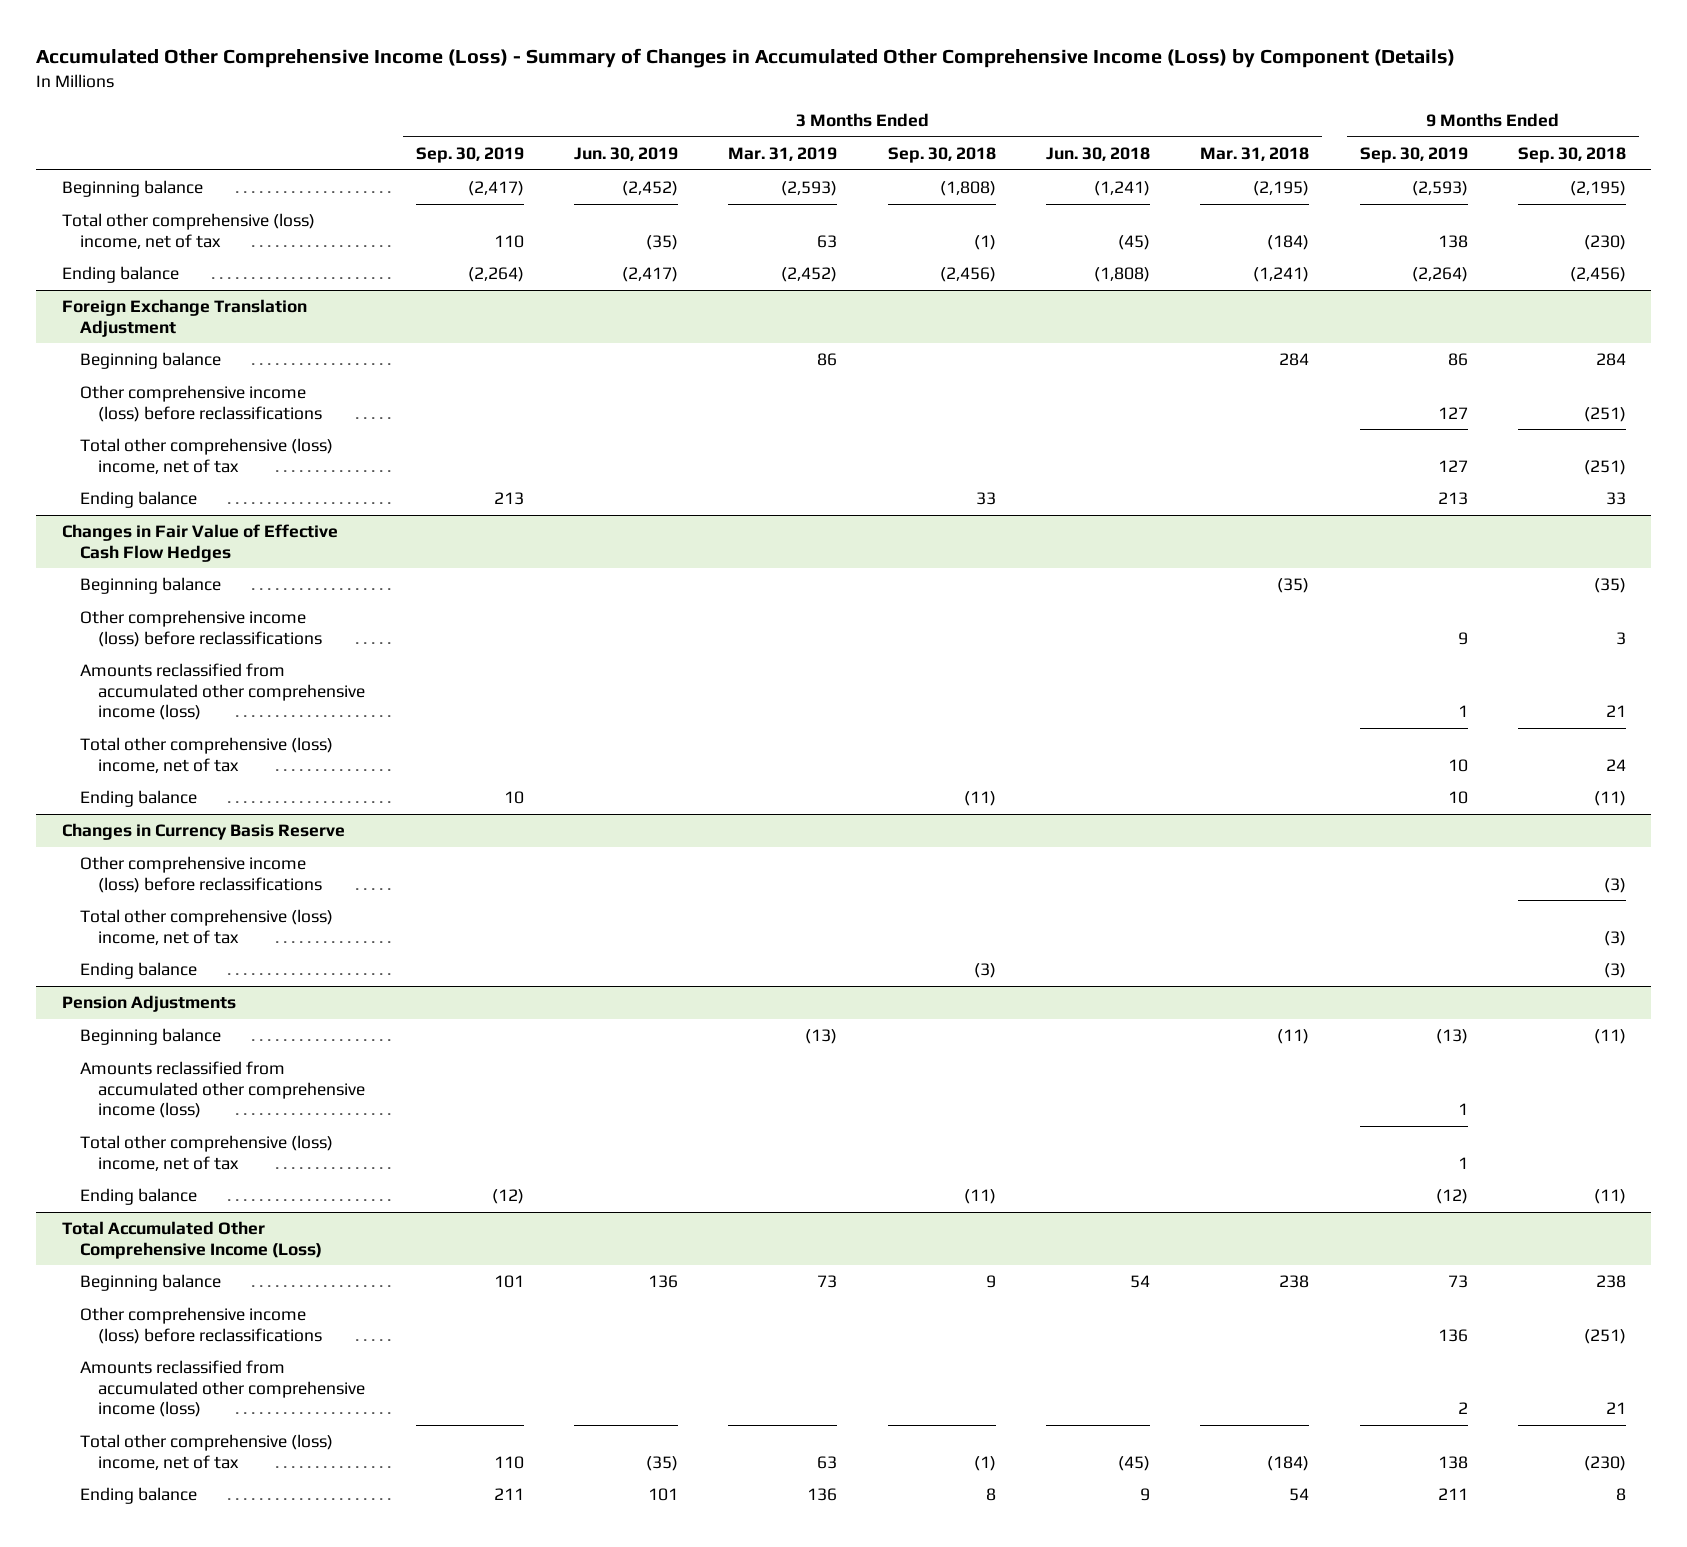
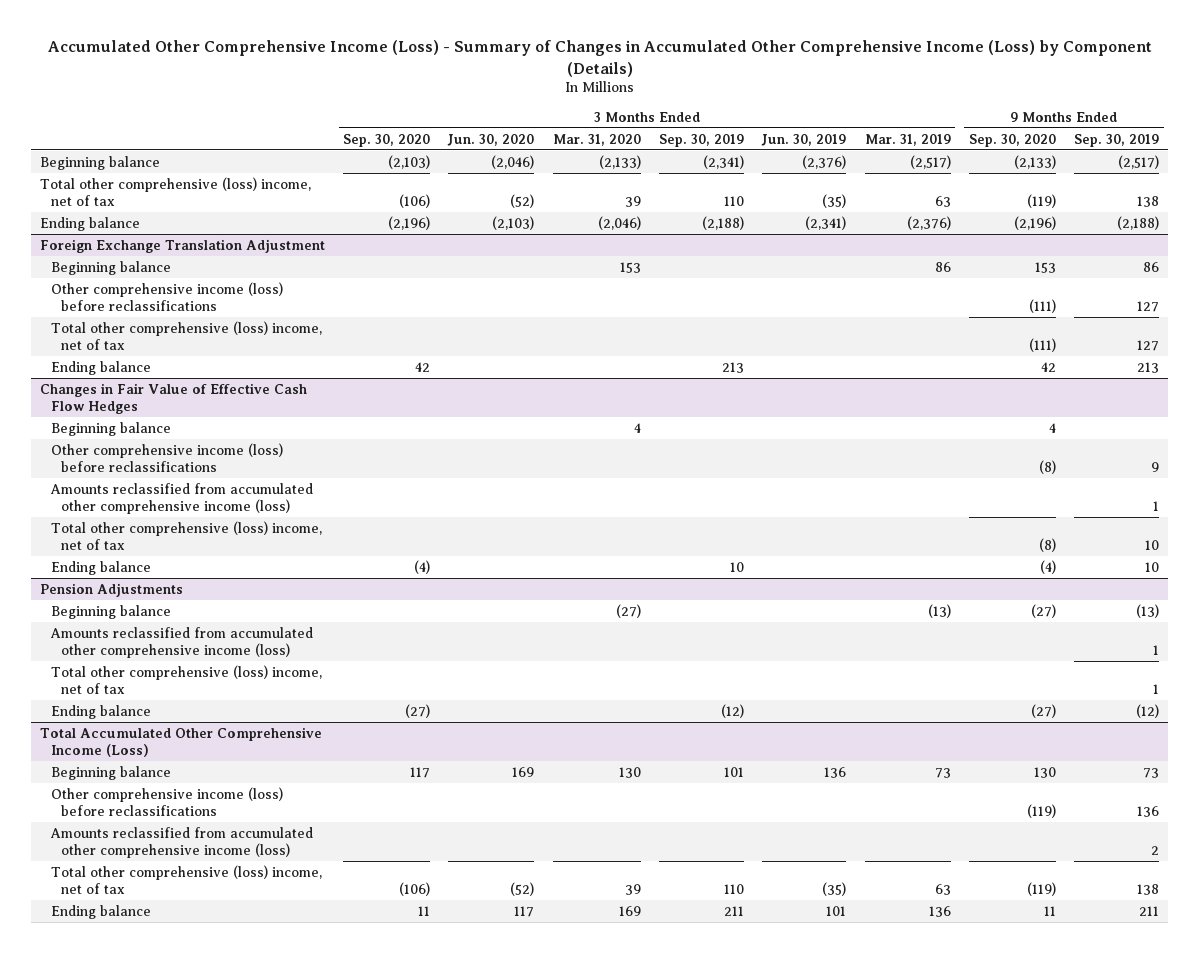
- | 3 Months Ended Sep. 30, 2019 | 3 Months Ended Jun. 30, 2019 | 3 Months Ended Mar. 31, 2019 | 3 Months Ended Sep. 30, 2018 | 3 Months Ended Jun. 30, 2018 | 3 Months Ended Mar. 31, 2018 | 9 Months Ended Sep. 30, 2019 | 9 Months Ended Sep. 30, 2018
+ | 3 Months Ended Sep. 30, 2020 | 3 Months Ended Jun. 30, 2020 | 3 Months Ended Mar. 31, 2020 | 3 Months Ended Sep. 30, 2019 | 3 Months Ended Jun. 30, 2019 | 3 Months Ended Mar. 31, 2019 | 9 Months Ended Sep. 30, 2020 | 9 Months Ended Sep. 30, 2019
- Beginning balance | (2,417) | (2,452) | (2,593) | (1,808) | (1,241) | (2,195) | (2,593) | (2,195)
+ Beginning balance | (2,103) | (2,046) | (2,133) | (2,341) | (2,376) | (2,517) | (2,133) | (2,517)
- Ending balance | (2,264) | (2,417) | (2,452) | (2,456) | (1,808) | (1,241) | (2,264) | (2,456)
+ Ending balance | (2,196) | (2,103) | (2,046) | (2,188) | (2,341) | (2,376) | (2,196) | (2,188)
- Changes in Currency Basis Reserve
- Other comprehensive income (loss) before reclassifications | | | | | | | | (3)
- Total other comprehensive (loss) income, net of tax | | | | | | | | (3)
- Ending balance | | | | (3) | | | | (3)

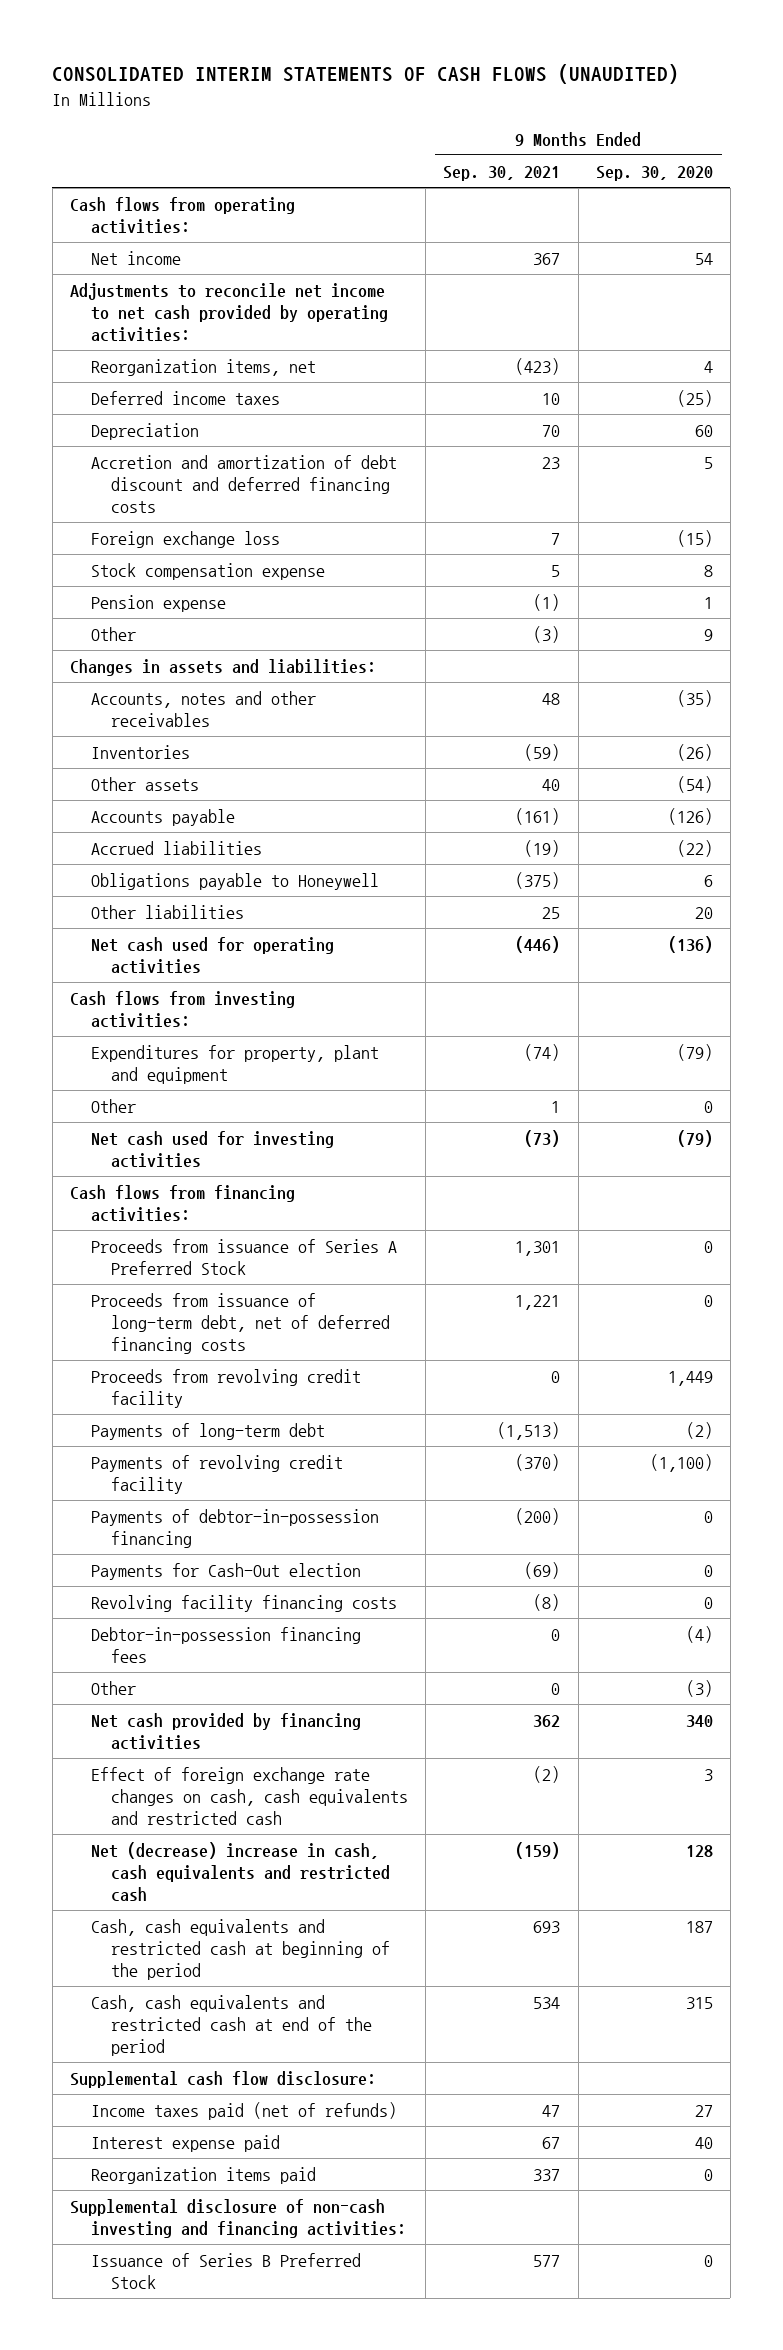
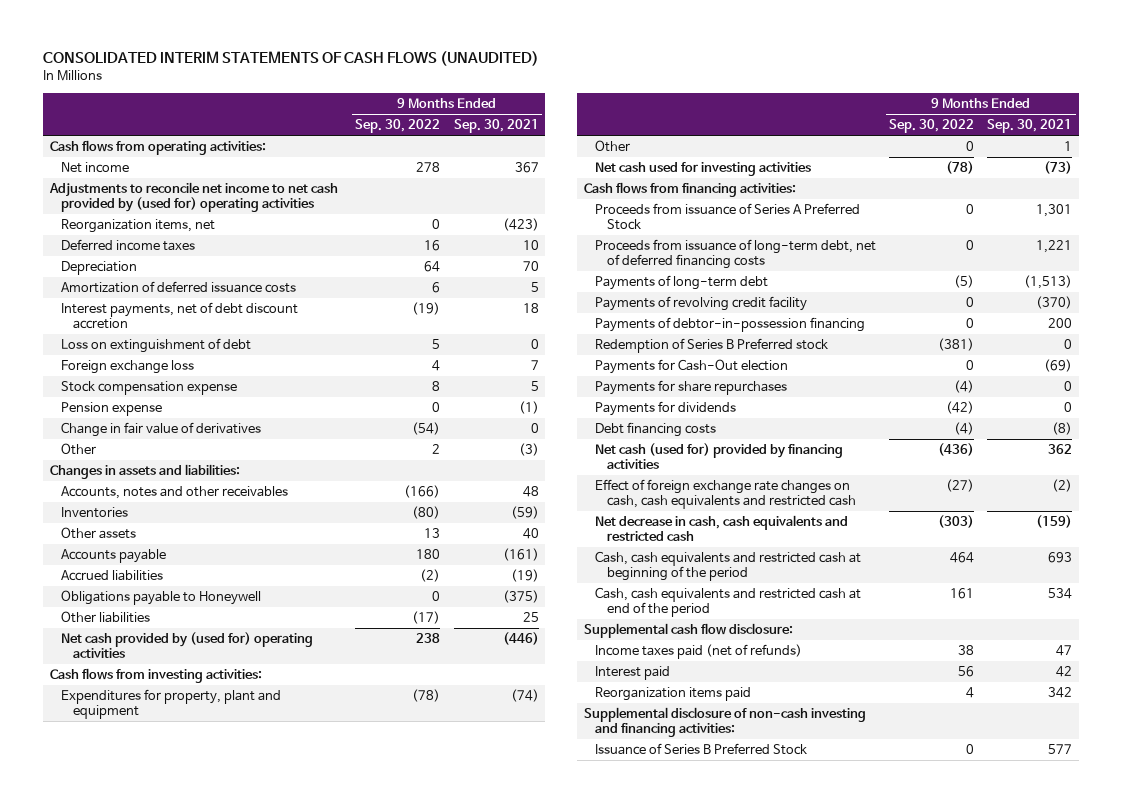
- | 9 Months Ended Sep. 30, 2021 | 9 Months Ended Sep. 30, 2020
+ | 9 Months Ended Sep. 30, 2022 | 9 Months Ended Sep. 30, 2021
- Adjustments to reconcile net income to net cash provided by operating activities:
+ Adjustments to reconcile net income to net cash provided by (used for) operating activities
- Accretion and amortization of debt discount and deferred financing costs | 23 | 5
+ Amortization of deferred issuance costs | 6 | 5
+ Interest payments, net of debt discount accretion | (19) | 18
+ Loss on extinguishment of debt | 5 | 0
+ Change in fair value of derivatives | (54) | 0
- Net cash used for operating activities | (446) | (136)
+ Net cash provided by (used for) operating activities | 238 | (446)
- Proceeds from revolving credit facility | 0 | 1,449
- Payments of debtor-in-possession financing | (200) | 0
+ Payments of debtor-in-possession financing | 0 | 200
+ Redemption of Series B Preferred stock | (381) | 0
- Revolving facility financing costs | (8) | 0
- Debtor-in-possession financing fees | 0 | (4)
- Other | 0 | (3)
- Net cash provided by financing activities | 362 | 340
+ Payments for share repurchases | (4) | 0
+ Payments for dividends | (42) | 0
+ Debt financing costs | (4) | (8)
+ Net cash (used for) provided by financing activities | (436) | 362
- Net (decrease) increase in cash, cash equivalents and restricted cash | (159) | 128
+ Net decrease in cash, cash equivalents and restricted cash | (303) | (159)
- Interest expense paid | 67 | 40
- Reorganization items paid | 337 | 0
+ Interest paid | 56 | 42
+ Reorganization items paid | 4 | 342

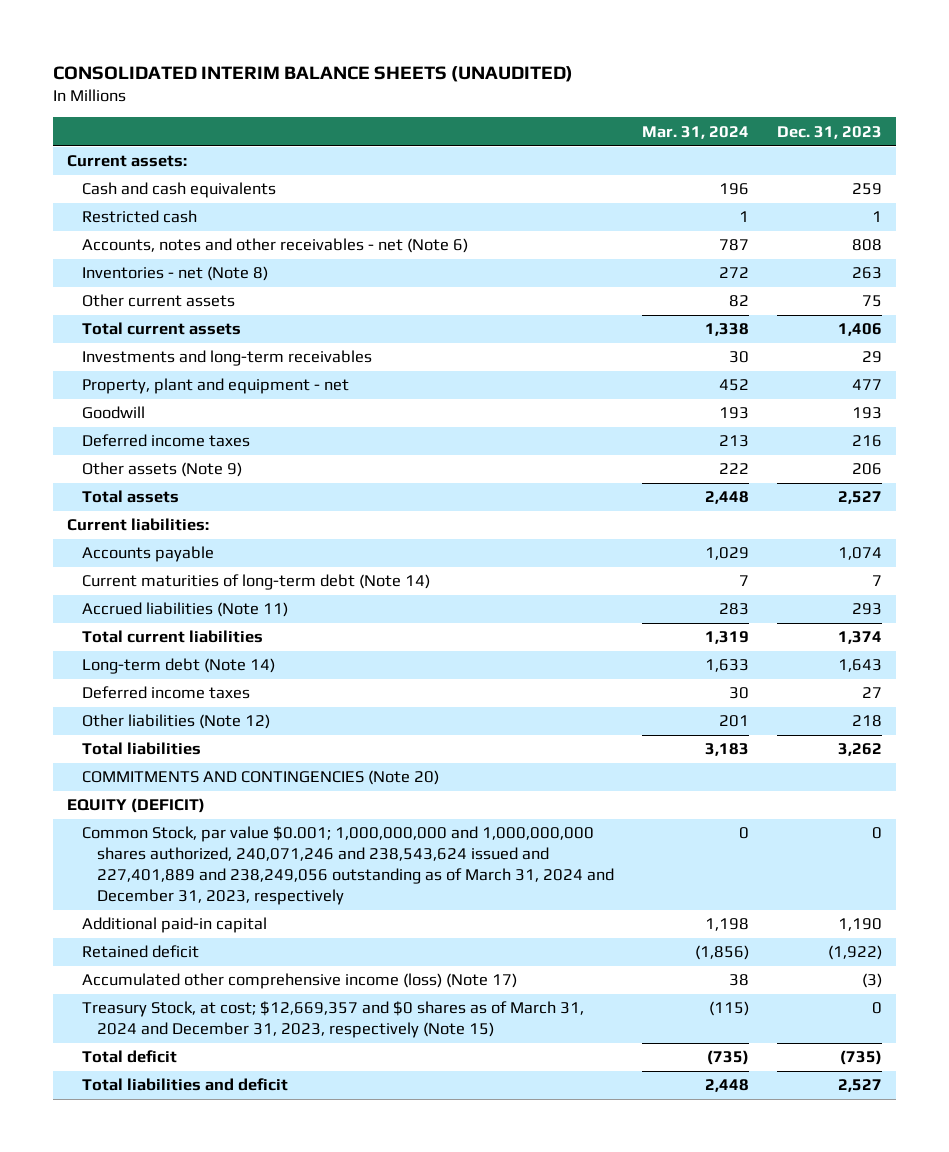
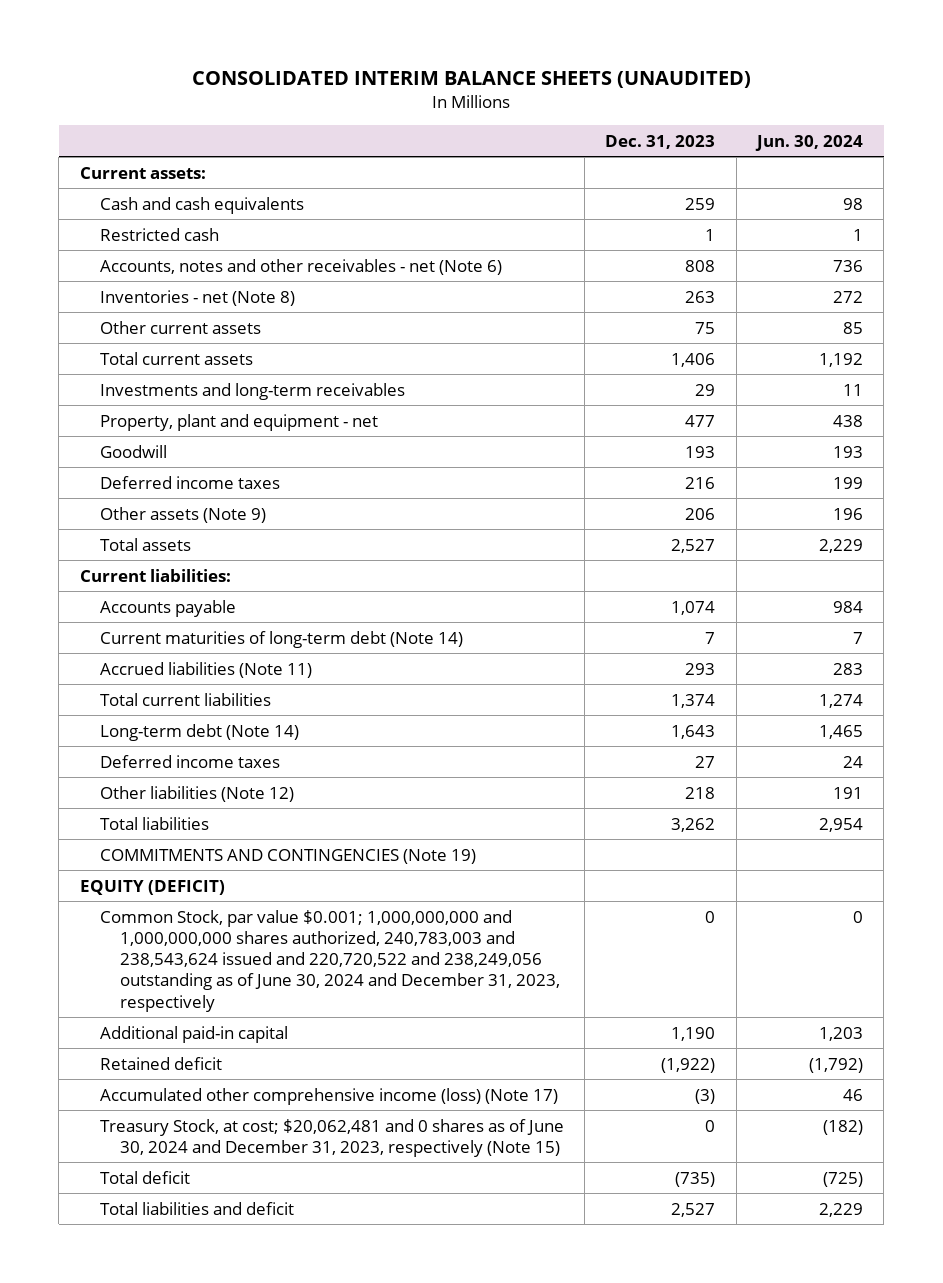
- | Mar. 31, 2024 | Dec. 31, 2023
+ | Dec. 31, 2023 | Jun. 30, 2024
- COMMITMENTS AND CONTINGENCIES (Note 20)
+ COMMITMENTS AND CONTINGENCIES (Note 19)
- Common Stock, par value $0.001; 1,000,000,000 and 1,000,000,000 shares authorized, 240,071,246 and 238,543,624 issued and 227,401,889 and 238,249,056 outstanding as of March 31, 2024 and December 31, 2023, respectively | 0 | 0
+ Common Stock, par value $0.001; 1,000,000,000 and 1,000,000,000 shares authorized, 240,783,003 and 238,543,624 issued and 220,720,522 and 238,249,056 outstanding as of June 30, 2024 and December 31, 2023, respectively | 0 | 0
- Treasury Stock, at cost; $12,669,357 and $0 shares as of March 31, 2024 and December 31, 2023, respectively (Note 15) | (115) | 0
+ Treasury Stock, at cost; $20,062,481 and 0 shares as of June 30, 2024 and December 31, 2023, respectively (Note 15) | 0 | (182)

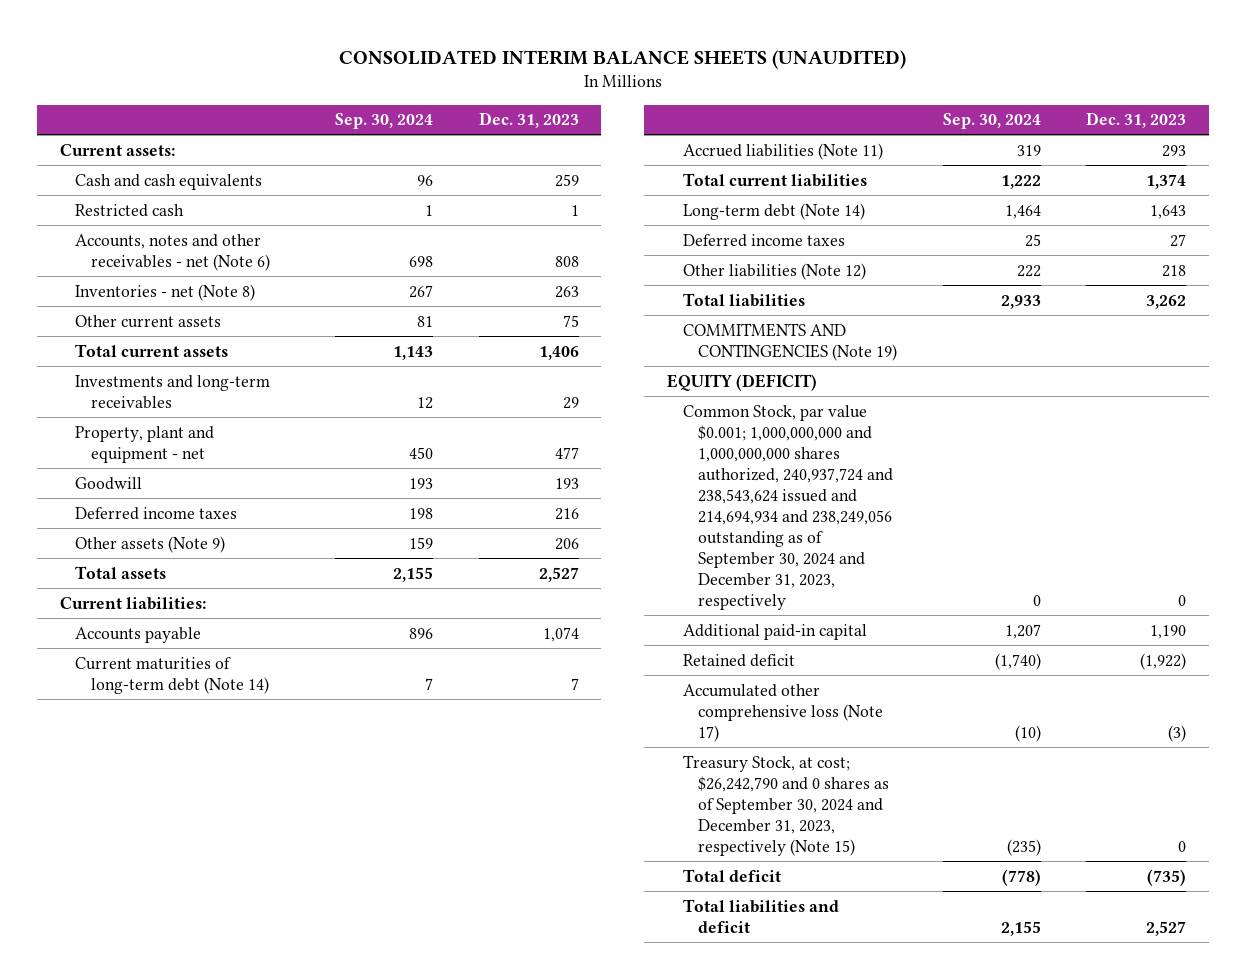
- | Dec. 31, 2023 | Jun. 30, 2024
+ | Sep. 30, 2024 | Dec. 31, 2023
- Common Stock, par value $0.001; 1,000,000,000 and 1,000,000,000 shares authorized, 240,783,003 and 238,543,624 issued and 220,720,522 and 238,249,056 outstanding as of June 30, 2024 and December 31, 2023, respectively | 0 | 0
+ Common Stock, par value $0.001; 1,000,000,000 and 1,000,000,000 shares authorized, 240,937,724 and 238,543,624 issued and 214,694,934 and 238,249,056 outstanding as of September 30, 2024 and December 31, 2023, respectively | 0 | 0
- Accumulated other comprehensive income (loss) (Note 17) | (3) | 46
- Treasury Stock, at cost; $20,062,481 and 0 shares as of June 30, 2024 and December 31, 2023, respectively (Note 15) | 0 | (182)
+ Accumulated other comprehensive loss (Note 17) | (10) | (3)
+ Treasury Stock, at cost; $26,242,790 and 0 shares as of September 30, 2024 and December 31, 2023, respectively (Note 15) | (235) | 0

